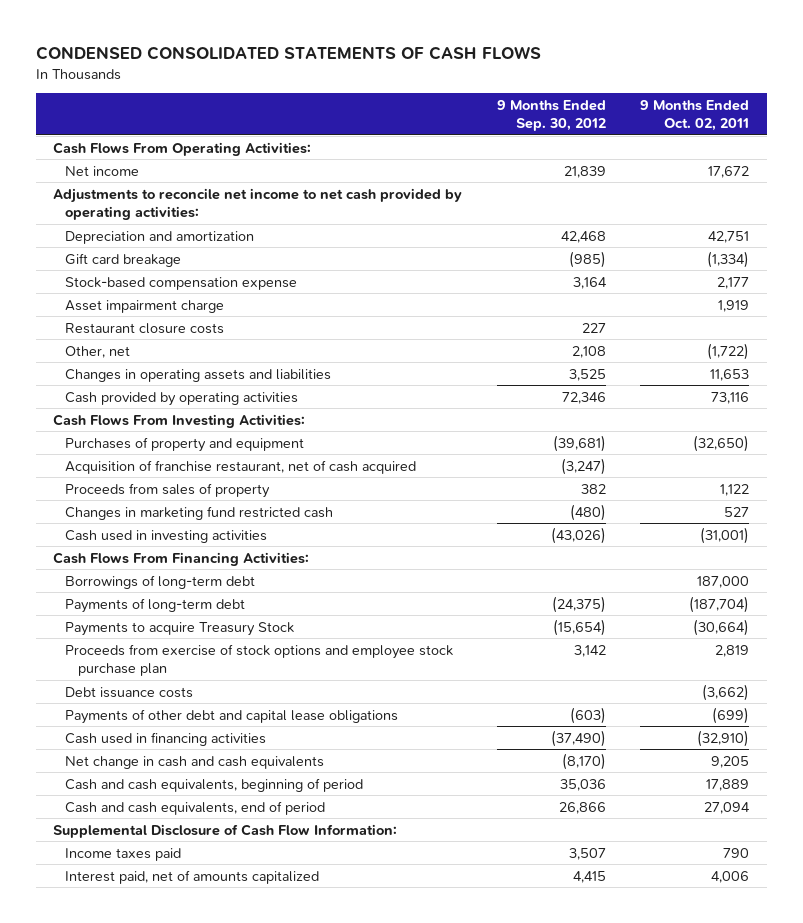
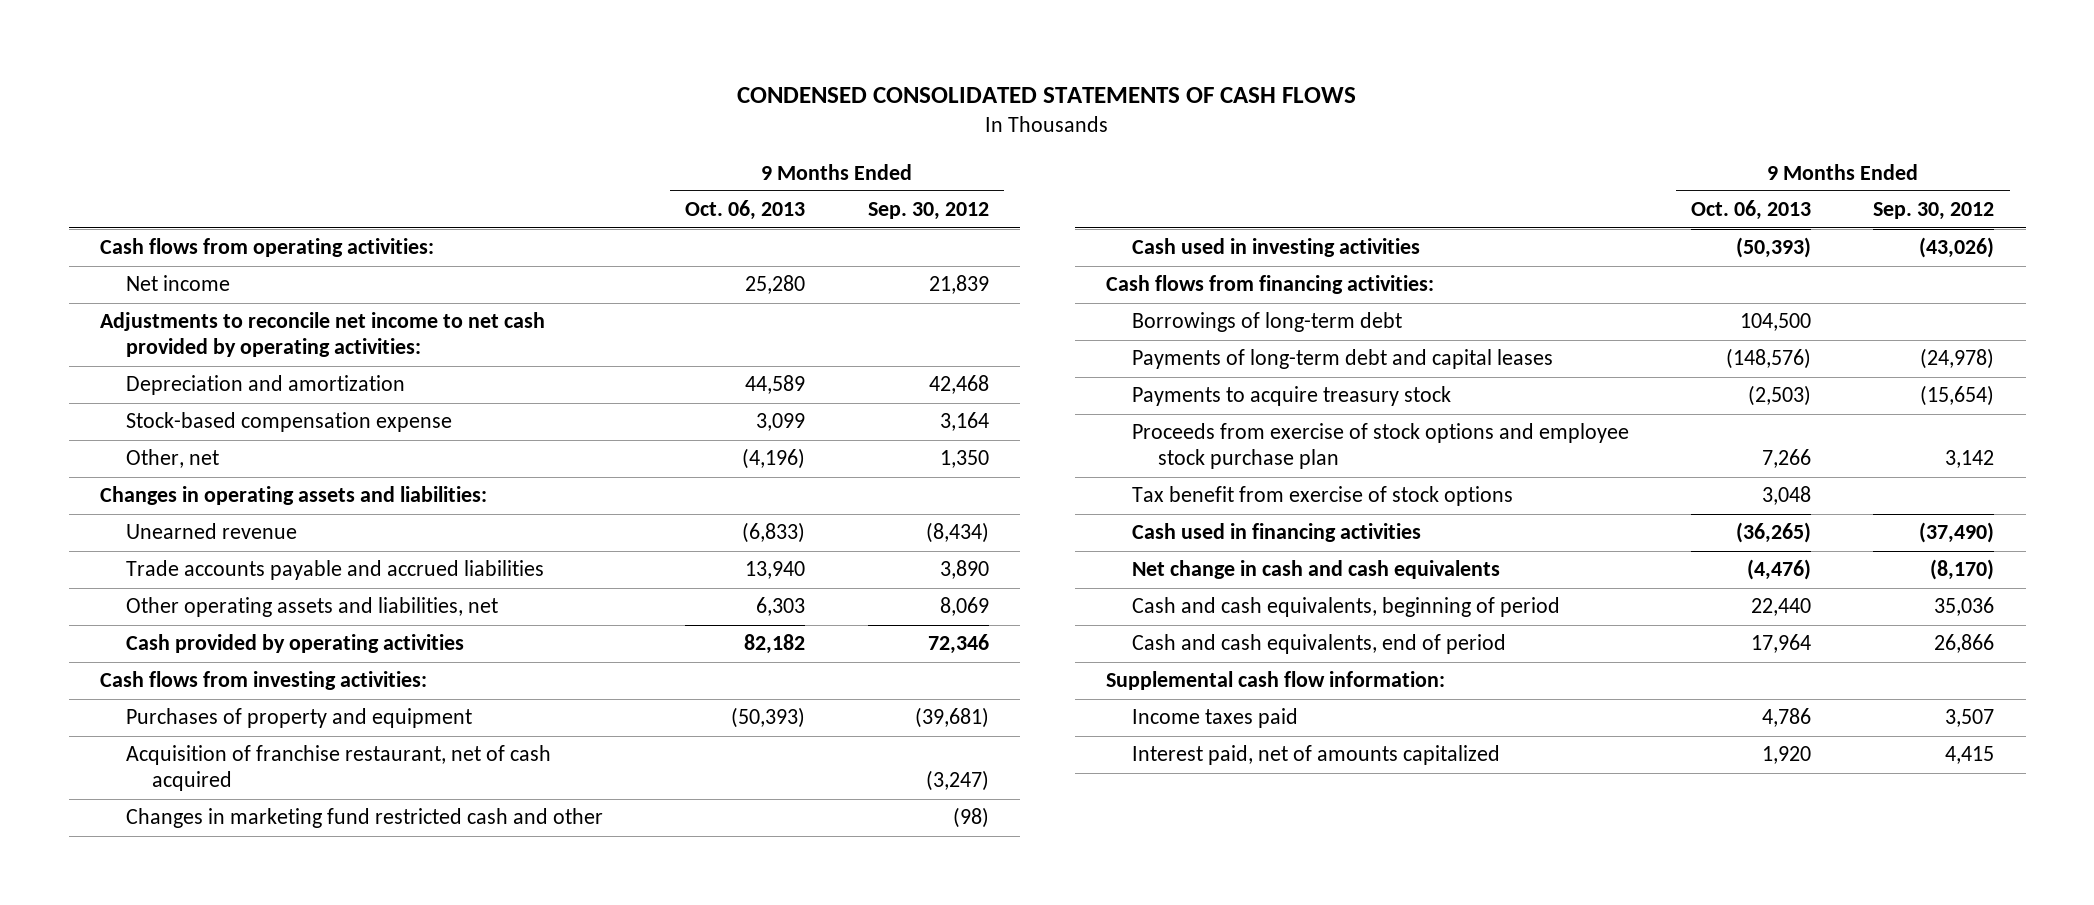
- | 9 Months Ended Sep. 30, 2012 | 9 Months Ended Oct. 02, 2011
+ | 9 Months Ended Oct. 06, 2013 | 9 Months Ended Sep. 30, 2012
- Cash Flows From Operating Activities:
+ Cash flows from operating activities:
- Gift card breakage | (985) | (1,334)
- Asset impairment charge | | 1,919
- Restaurant closure costs | 227 |
- Other, net | 2,108 | (1,722)
- Changes in operating assets and liabilities | 3,525 | 11,653
+ Other, net | (4,196) | 1,350
+ Changes in operating assets and liabilities:
+ Unearned revenue | (6,833) | (8,434)
+ Trade accounts payable and accrued liabilities | 13,940 | 3,890
+ Other operating assets and liabilities, net | 6,303 | 8,069
- Cash Flows From Investing Activities:
+ Cash flows from investing activities:
- Proceeds from sales of property | 382 | 1,122
- Changes in marketing fund restricted cash | (480) | 527
+ Changes in marketing fund restricted cash and other | | (98)
- Cash Flows From Financing Activities:
+ Cash flows from financing activities:
- Payments of long-term debt | (24,375) | (187,704)
- Payments to acquire Treasury Stock | (15,654) | (30,664)
+ Payments of long-term debt and capital leases | (148,576) | (24,978)
+ Payments to acquire treasury stock | (2,503) | (15,654)
- Debt issuance costs | | (3,662)
- Payments of other debt and capital lease obligations | (603) | (699)
+ Tax benefit from exercise of stock options | 3,048 |
- Supplemental Disclosure of Cash Flow Information:
+ Supplemental cash flow information:

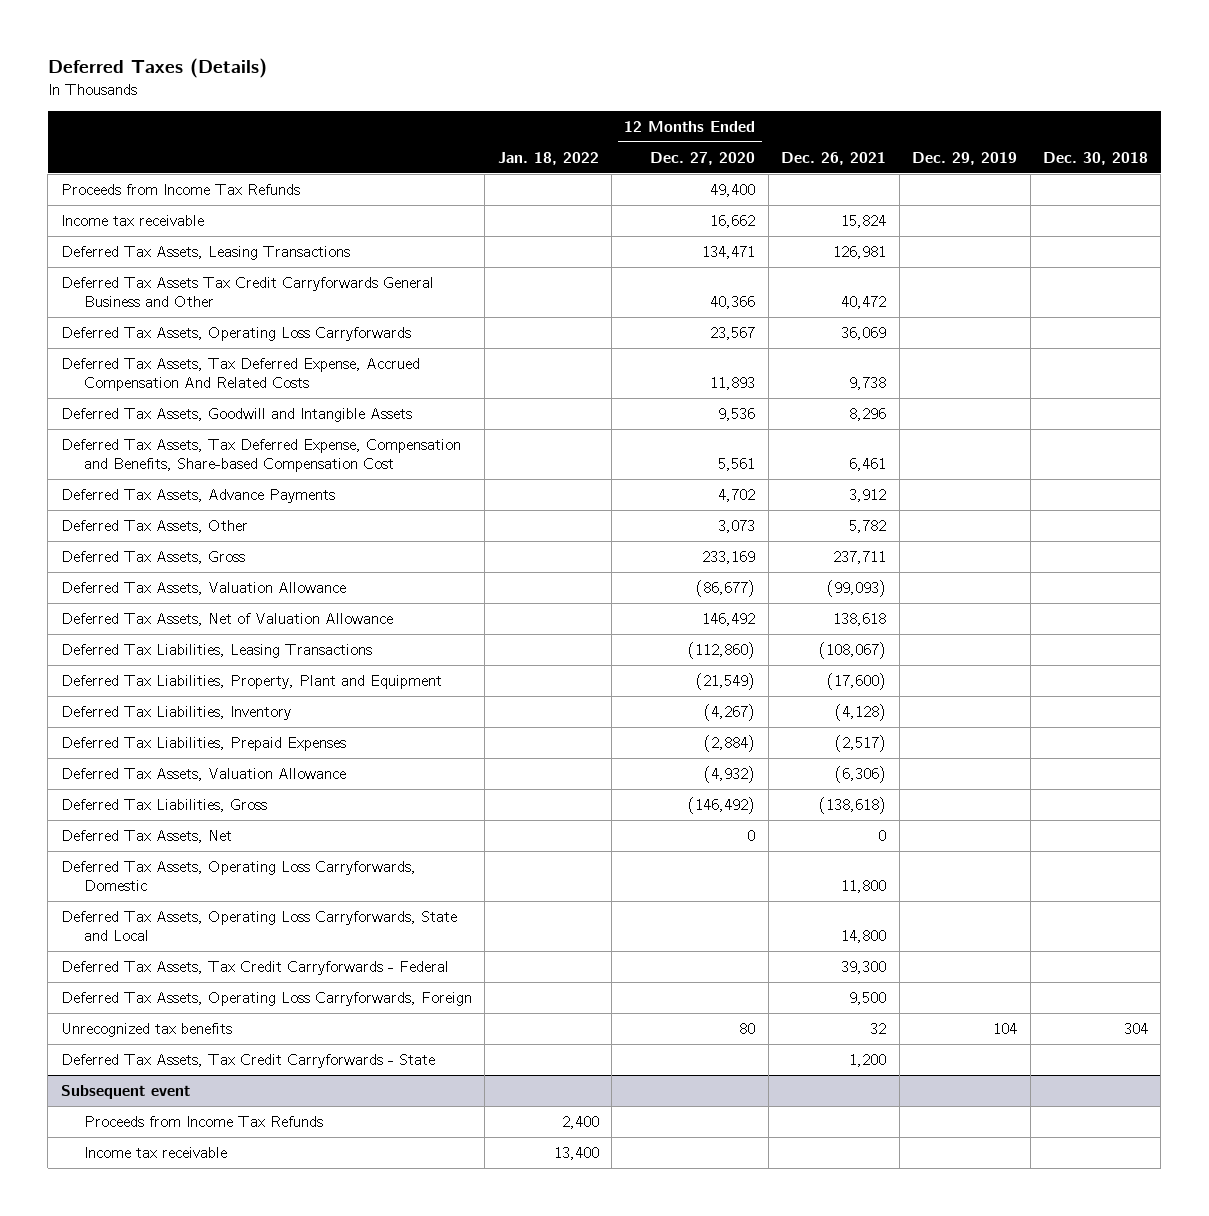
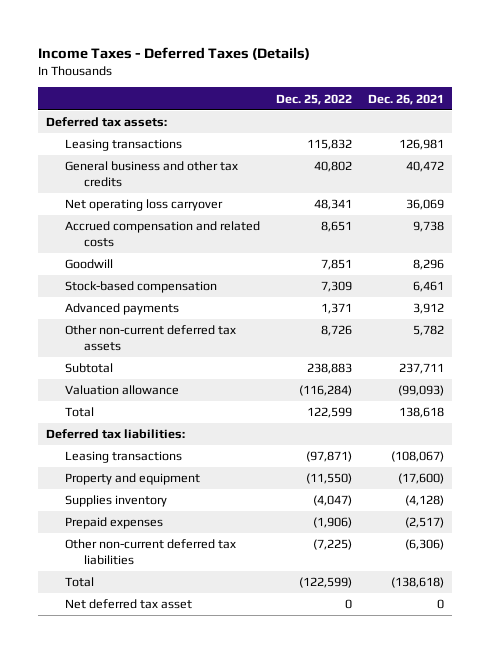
- Deferred Taxes (Details)
+ Income Taxes - Deferred Taxes (Details)
- | Jan. 18, 2022 | 12 Months Ended Dec. 27, 2020 | Dec. 26, 2021 | Dec. 29, 2019 | Dec. 30, 2018
+ | Dec. 25, 2022 | Dec. 26, 2021
- Proceeds from Income Tax Refunds | | 49,400 | | |
- Income tax receivable | | 16,662 | 15,824 | |
- Deferred Tax Assets, Leasing Transactions | | 134,471 | 126,981 | |
- Deferred Tax Assets Tax Credit Carryforwards General Business and Other | | 40,366 | 40,472 | |
- Deferred Tax Assets, Operating Loss Carryforwards | | 23,567 | 36,069 | |
- Deferred Tax Assets, Tax Deferred Expense, Accrued Compensation And Related Costs | | 11,893 | 9,738 | |
- Deferred Tax Assets, Goodwill and Intangible Assets | | 9,536 | 8,296 | |
- Deferred Tax Assets, Tax Deferred Expense, Compensation and Benefits, Share-based Compensation Cost | | 5,561 | 6,461 | |
- Deferred Tax Assets, Advance Payments | | 4,702 | 3,912 | |
- Deferred Tax Assets, Other | | 3,073 | 5,782 | |
- Deferred Tax Assets, Gross | | 233,169 | 237,711 | |
- Deferred Tax Assets, Valuation Allowance | | (86,677) | (99,093) | |
- Deferred Tax Assets, Net of Valuation Allowance | | 146,492 | 138,618 | |
- Deferred Tax Liabilities, Leasing Transactions | | (112,860) | (108,067) | |
- Deferred Tax Liabilities, Property, Plant and Equipment | | (21,549) | (17,600) | |
- Deferred Tax Liabilities, Inventory | | (4,267) | (4,128) | |
- Deferred Tax Liabilities, Prepaid Expenses | | (2,884) | (2,517) | |
- Deferred Tax Assets, Valuation Allowance | | (4,932) | (6,306) | |
- Deferred Tax Liabilities, Gross | | (146,492) | (138,618) | |
- Deferred Tax Assets, Net | | 0 | 0 | |
- Deferred Tax Assets, Operating Loss Carryforwards, Domestic | | | 11,800 | |
- Deferred Tax Assets, Operating Loss Carryforwards, State and Local | | | 14,800 | |
- Deferred Tax Assets, Tax Credit Carryforwards - Federal | | | 39,300 | |
- Deferred Tax Assets, Operating Loss Carryforwards, Foreign | | | 9,500 | |
- Unrecognized tax benefits | | 80 | 32 | 104 | 304
- Deferred Tax Assets, Tax Credit Carryforwards - State | | | 1,200 | |
- Subsequent event
- Proceeds from Income Tax Refunds | 2,400 | | | |
- Income tax receivable | 13,400 | | | |
+ Deferred tax assets:
+ Leasing transactions | 115,832 | 126,981
+ General business and other tax credits | 40,802 | 40,472
+ Net operating loss carryover | 48,341 | 36,069
+ Accrued compensation and related costs | 8,651 | 9,738
+ Goodwill | 7,851 | 8,296
+ Stock-based compensation | 7,309 | 6,461
+ Advanced payments | 1,371 | 3,912
+ Other non-current deferred tax assets | 8,726 | 5,782
+ Subtotal | 238,883 | 237,711
+ Valuation allowance | (116,284) | (99,093)
+ Total | 122,599 | 138,618
+ Deferred tax liabilities:
+ Leasing transactions | (97,871) | (108,067)
+ Property and equipment | (11,550) | (17,600)
+ Supplies inventory | (4,047) | (4,128)
+ Prepaid expenses | (1,906) | (2,517)
+ Other non-current deferred tax liabilities | (7,225) | (6,306)
+ Total | (122,599) | (138,618)
+ Net deferred tax asset | 0 | 0

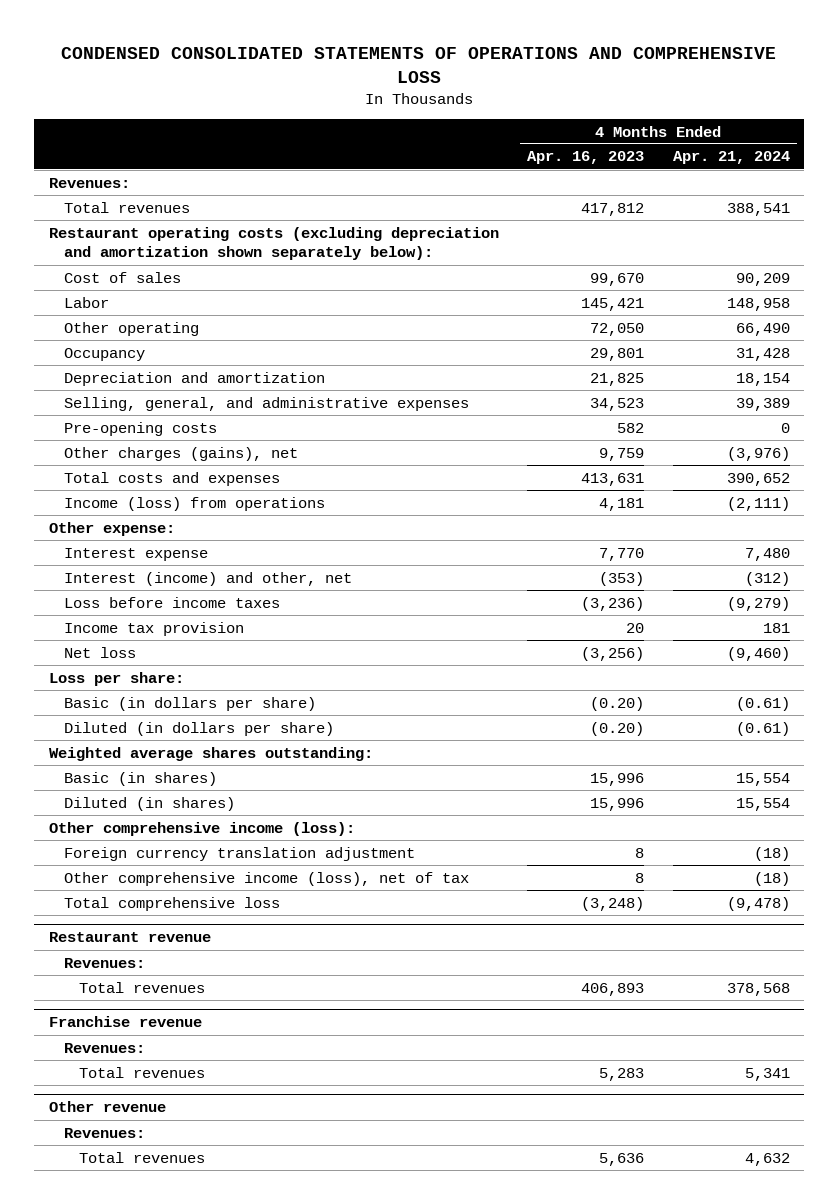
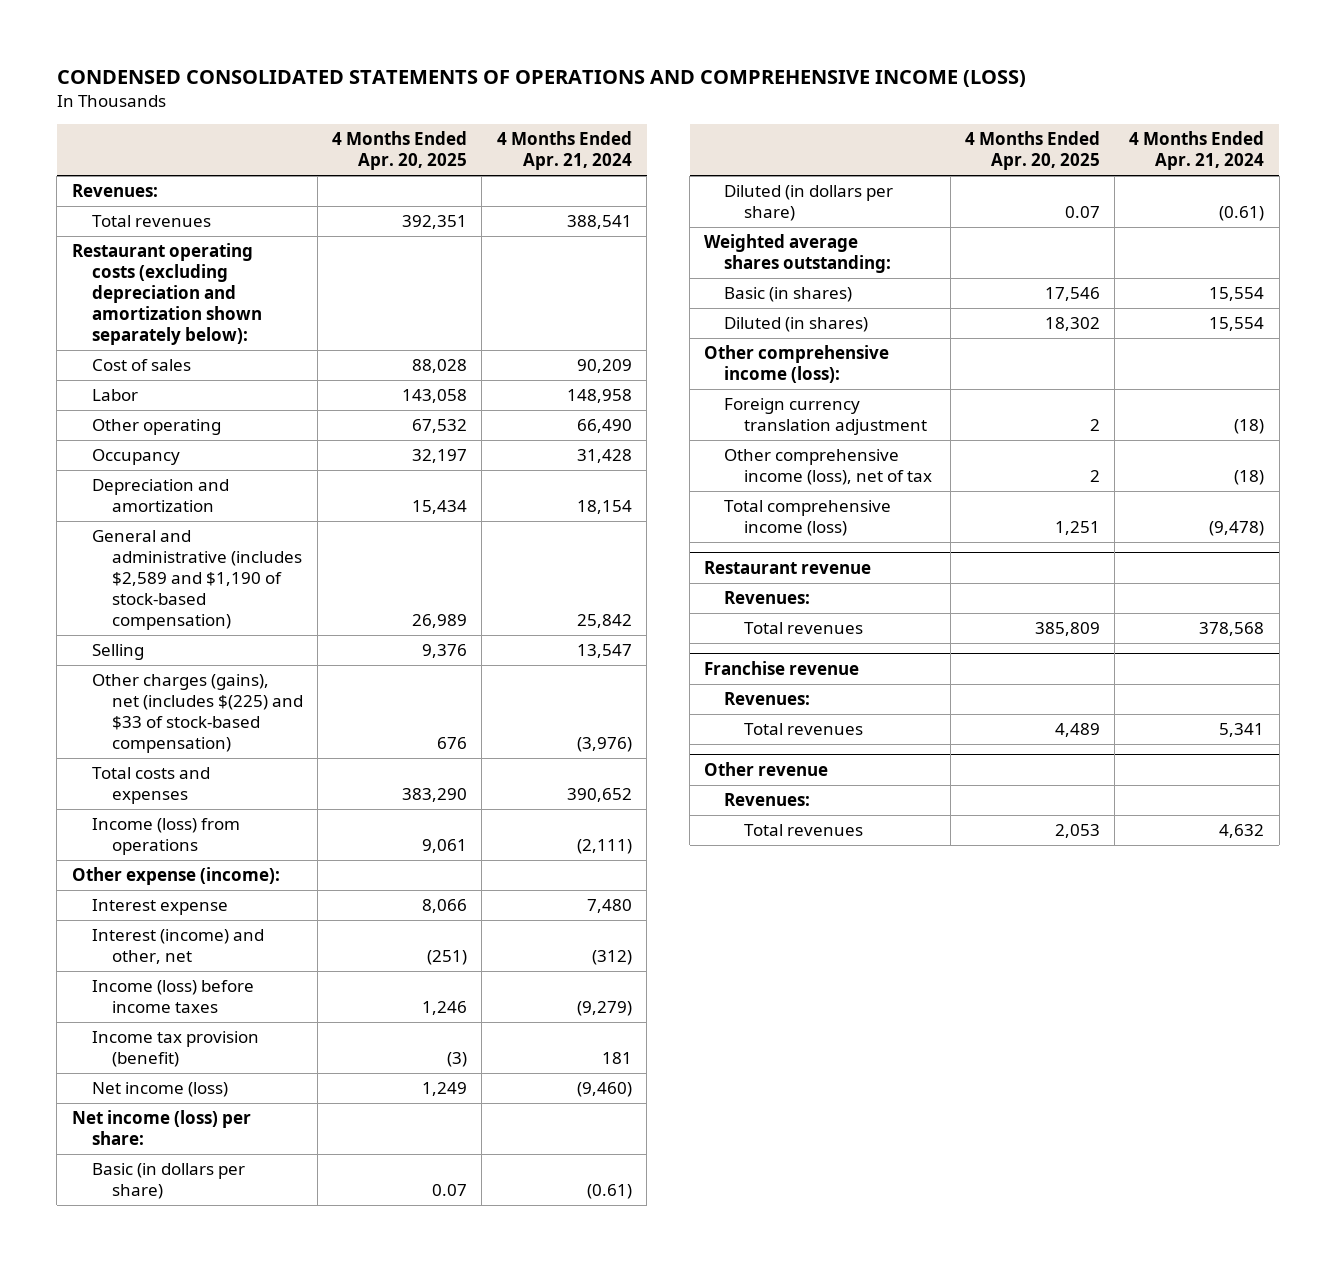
- CONDENSED CONSOLIDATED STATEMENTS OF OPERATIONS AND COMPREHENSIVE LOSS
+ CONDENSED CONSOLIDATED STATEMENTS OF OPERATIONS AND COMPREHENSIVE INCOME (LOSS)
- | 4 Months Ended Apr. 16, 2023 | 4 Months Ended Apr. 21, 2024
+ | 4 Months Ended Apr. 20, 2025 | 4 Months Ended Apr. 21, 2024
- Selling, general, and administrative expenses | 34,523 | 39,389
- Pre-opening costs | 582 | 0
- Other charges (gains), net | 9,759 | (3,976)
+ General and administrative (includes $2,589 and $1,190 of stock-based compensation) | 26,989 | 25,842
+ Selling | 9,376 | 13,547
+ Other charges (gains), net (includes $(225) and $33 of stock-based compensation) | 676 | (3,976)
- Other expense:
+ Other expense (income):
- Loss before income taxes | (3,236) | (9,279)
- Income tax provision | 20 | 181
- Net loss | (3,256) | (9,460)
- Loss per share:
+ Income (loss) before income taxes | 1,246 | (9,279)
+ Income tax provision (benefit) | (3) | 181
+ Net income (loss) | 1,249 | (9,460)
+ Net income (loss) per share:
- Total comprehensive loss | (3,248) | (9,478)
+ Total comprehensive income (loss) | 1,251 | (9,478)

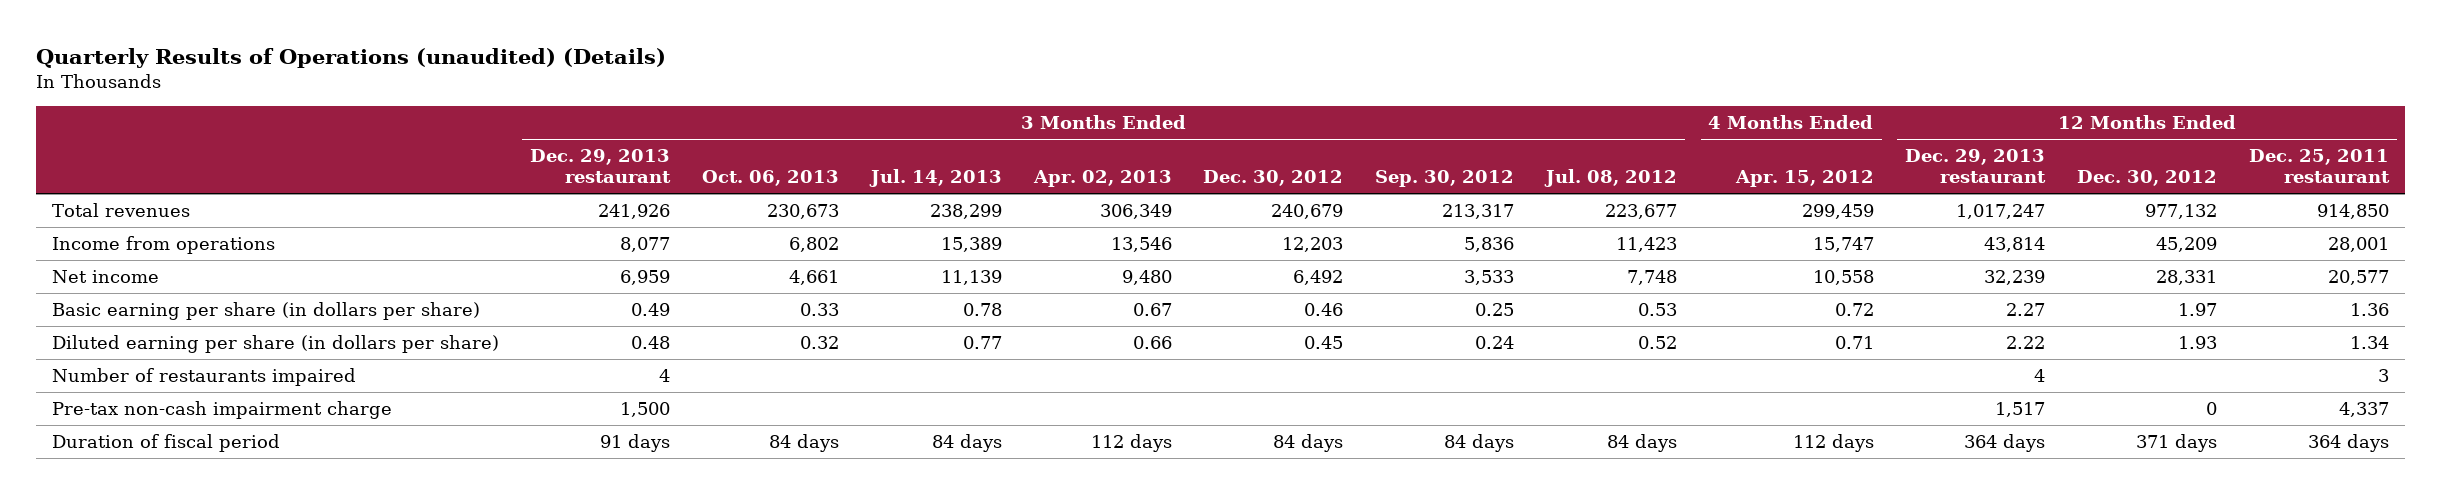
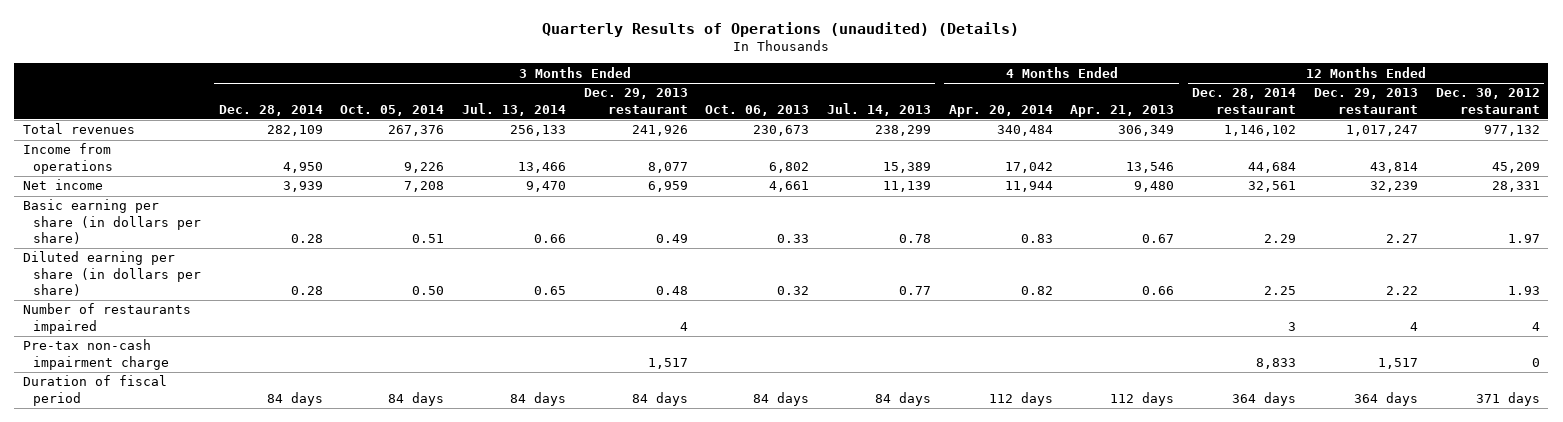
- | 3 Months Ended Dec. 29, 2013 restaurant | 3 Months Ended Oct. 06, 2013 | 3 Months Ended Jul. 14, 2013 | 3 Months Ended Apr. 02, 2013 | 3 Months Ended Dec. 30, 2012 | 3 Months Ended Sep. 30, 2012 | 3 Months Ended Jul. 08, 2012 | 4 Months Ended Apr. 15, 2012 | 12 Months Ended Dec. 29, 2013 restaurant | 12 Months Ended Dec. 30, 2012 | 12 Months Ended Dec. 25, 2011 restaurant
+ | 3 Months Ended Dec. 28, 2014 | 3 Months Ended Oct. 05, 2014 | 3 Months Ended Jul. 13, 2014 | 3 Months Ended Dec. 29, 2013 restaurant | 3 Months Ended Oct. 06, 2013 | 3 Months Ended Jul. 14, 2013 | 4 Months Ended Apr. 20, 2014 | 4 Months Ended Apr. 21, 2013 | 12 Months Ended Dec. 28, 2014 restaurant | 12 Months Ended Dec. 29, 2013 restaurant | 12 Months Ended Dec. 30, 2012 restaurant
- Pre-tax non-cash impairment charge | 1,500 | | | | | | | | 1,517 | 0 | 4,337
- Duration of fiscal period | 91 days | 84 days | 84 days | 112 days | 84 days | 84 days | 84 days | 112 days | 364 days | 371 days | 364 days
+ Pre-tax non-cash impairment charge | | | | 1,517 | | | | | 8,833 | 1,517 | 0
+ Duration of fiscal period | 84 days | 84 days | 84 days | 84 days | 84 days | 84 days | 112 days | 112 days | 364 days | 364 days | 371 days

